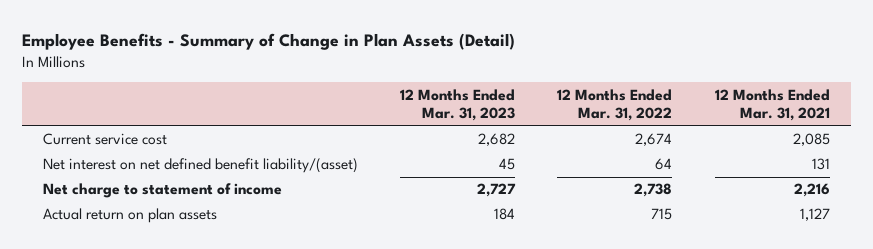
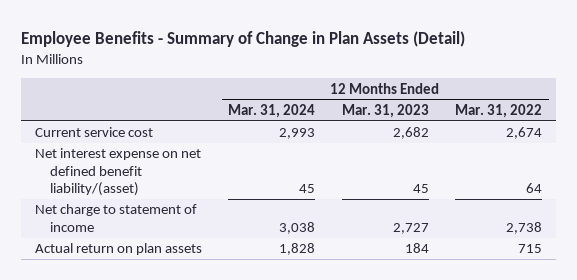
- | 12 Months Ended Mar. 31, 2023 | 12 Months Ended Mar. 31, 2022 | 12 Months Ended Mar. 31, 2021
+ | 12 Months Ended Mar. 31, 2024 | 12 Months Ended Mar. 31, 2023 | 12 Months Ended Mar. 31, 2022
- Net interest on net defined benefit liability/(asset) | 45 | 64 | 131
+ Net interest expense on net defined benefit liability/(asset) | 45 | 45 | 64

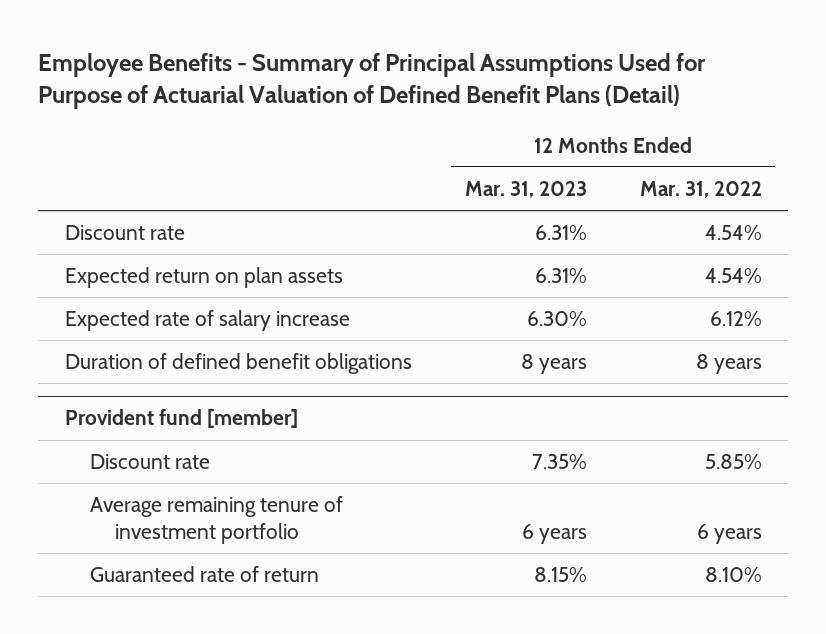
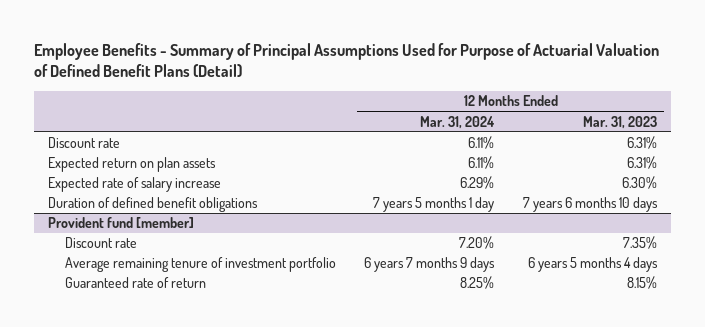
- | 12 Months Ended Mar. 31, 2023 | 12 Months Ended Mar. 31, 2022
+ | 12 Months Ended Mar. 31, 2024 | 12 Months Ended Mar. 31, 2023
- Duration of defined benefit obligations | 8 years | 8 years
+ Duration of defined benefit obligations | 7 years 5 months 1 day | 7 years 6 months 10 days
@ Provident fund [member]
- Average remaining tenure of investment portfolio | 6 years | 6 years
+ Average remaining tenure of investment portfolio | 6 years 7 months 9 days | 6 years 5 months 4 days

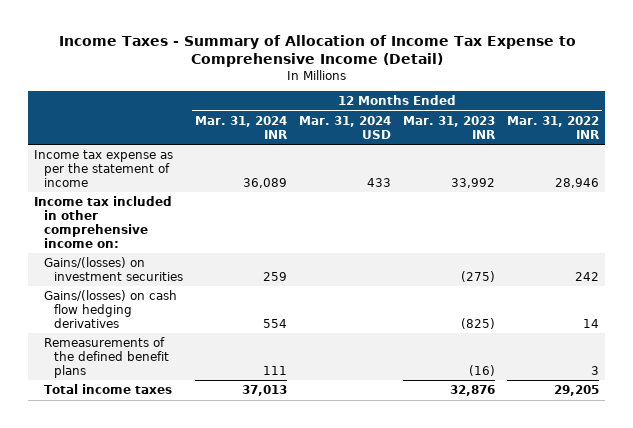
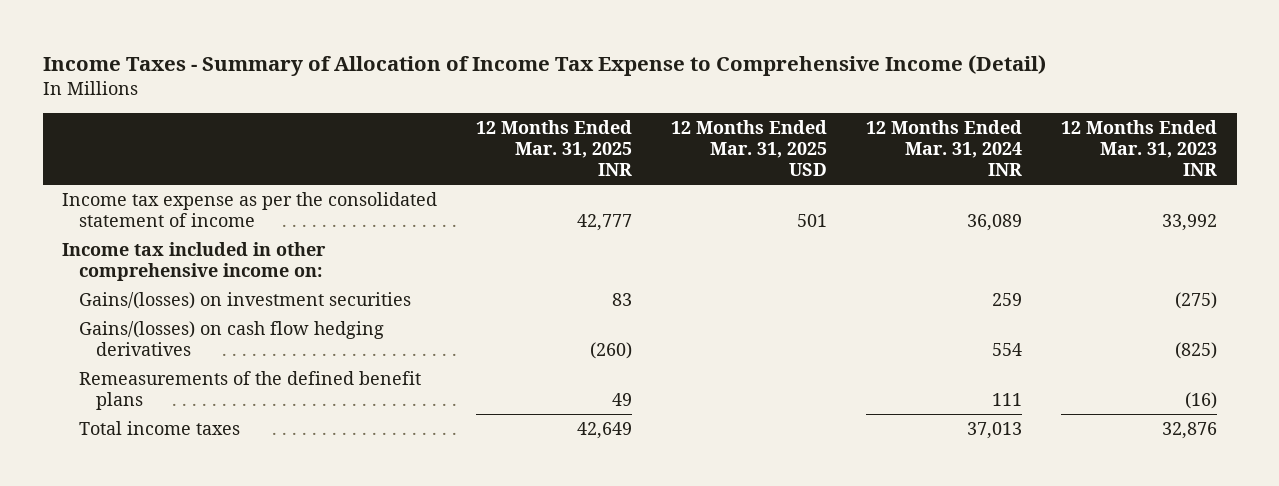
- | 12 Months Ended Mar. 31, 2024 INR | 12 Months Ended Mar. 31, 2024 USD | 12 Months Ended Mar. 31, 2023 INR | 12 Months Ended Mar. 31, 2022 INR
+ | 12 Months Ended Mar. 31, 2025 INR | 12 Months Ended Mar. 31, 2025 USD | 12 Months Ended Mar. 31, 2024 INR | 12 Months Ended Mar. 31, 2023 INR
- Income tax expense as per the statement of income | 36,089 | 433 | 33,992 | 28,946
+ Income tax expense as per the consolidated statement of income | 42,777 | 501 | 36,089 | 33,992

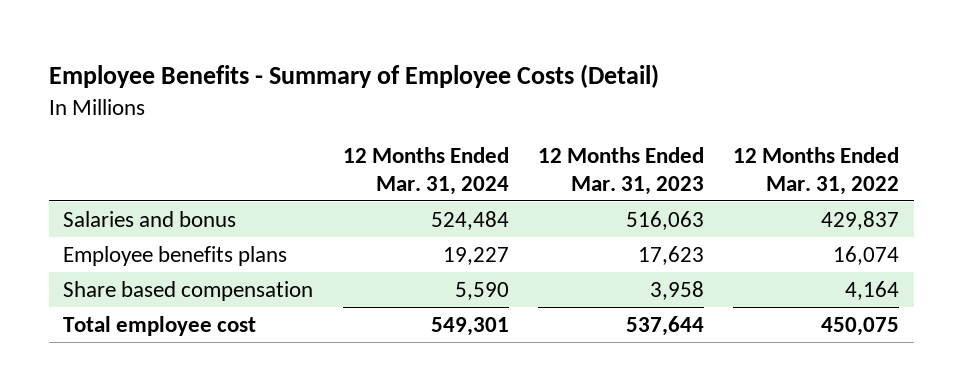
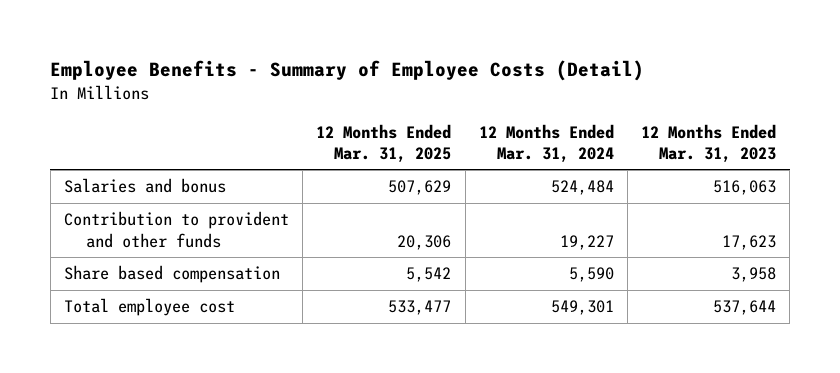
- | 12 Months Ended Mar. 31, 2024 | 12 Months Ended Mar. 31, 2023 | 12 Months Ended Mar. 31, 2022
+ | 12 Months Ended Mar. 31, 2025 | 12 Months Ended Mar. 31, 2024 | 12 Months Ended Mar. 31, 2023
- Employee benefits plans | 19,227 | 17,623 | 16,074
+ Contribution to provident and other funds | 20,306 | 19,227 | 17,623

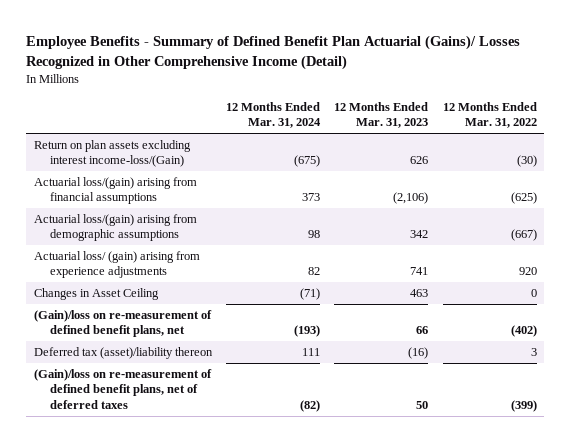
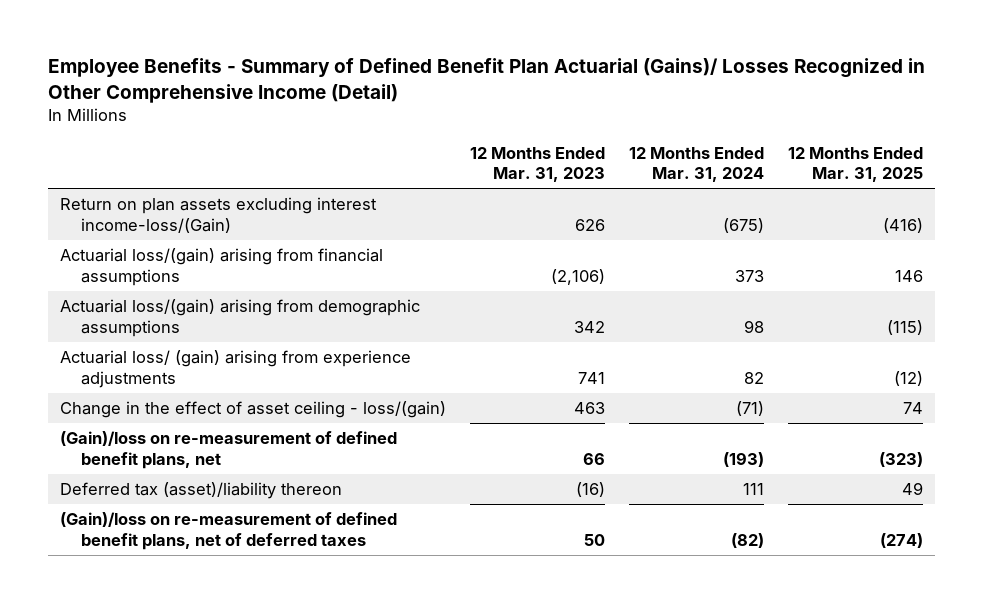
- | 12 Months Ended Mar. 31, 2024 | 12 Months Ended Mar. 31, 2023 | 12 Months Ended Mar. 31, 2022
+ | 12 Months Ended Mar. 31, 2023 | 12 Months Ended Mar. 31, 2024 | 12 Months Ended Mar. 31, 2025
- Changes in Asset Ceiling | (71) | 463 | 0
+ Change in the effect of asset ceiling - loss/(gain) | 463 | (71) | 74

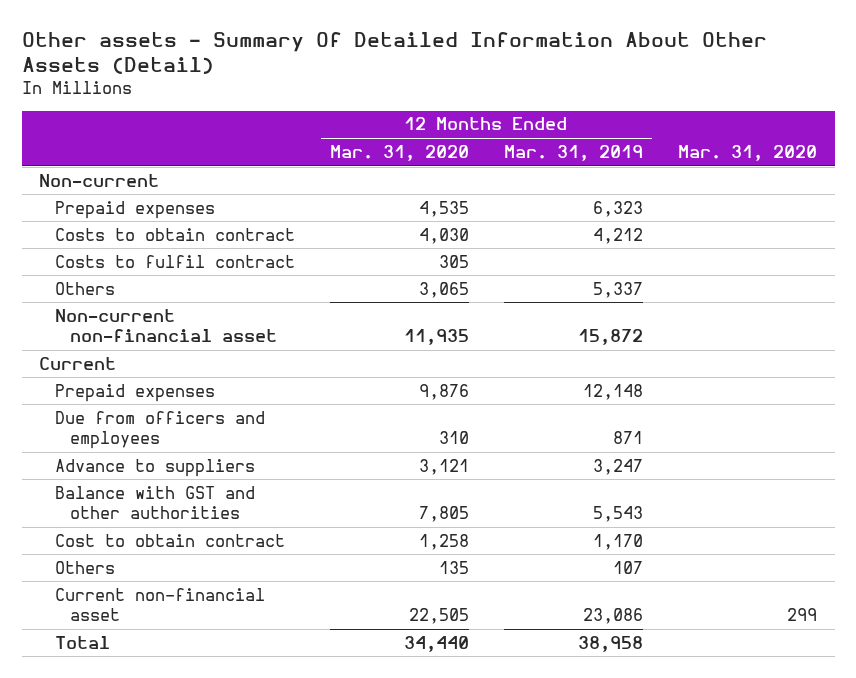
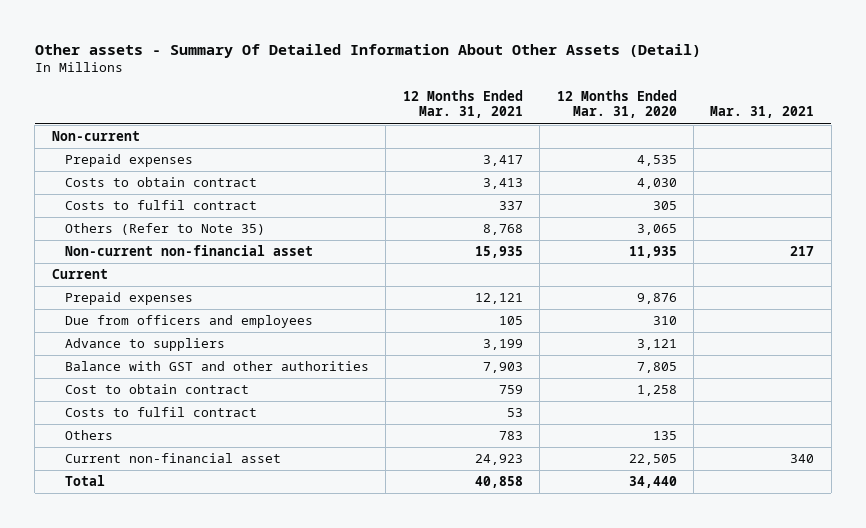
- | 12 Months Ended Mar. 31, 2020 | 12 Months Ended Mar. 31, 2019 | Mar. 31, 2020
+ | 12 Months Ended Mar. 31, 2021 | 12 Months Ended Mar. 31, 2020 | Mar. 31, 2021
- Others | 3,065 | 5,337 |
+ Others (Refer to Note 35) | 8,768 | 3,065 |
+ Costs to fulfil contract | 53 | |

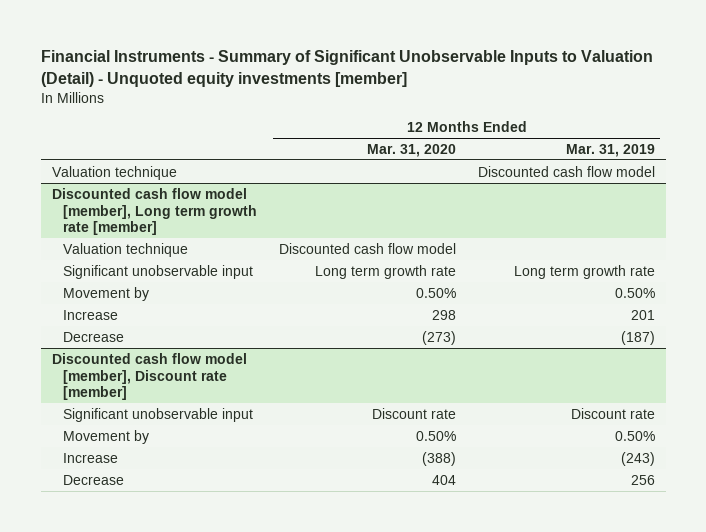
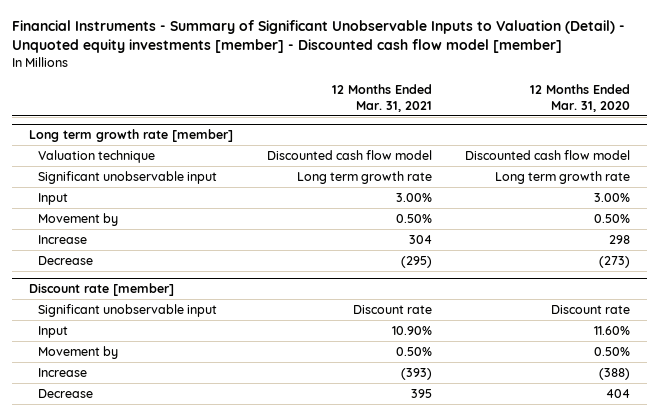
- Financial Instruments - Summary of Significant Unobservable Inputs to Valuation (Detail) - Unquoted equity investments [member]
+ Financial Instruments - Summary of Significant Unobservable Inputs to Valuation (Detail) - Unquoted equity investments [member] - Discounted cash flow model [member]
- | 12 Months Ended Mar. 31, 2020 | 12 Months Ended Mar. 31, 2019
+ | 12 Months Ended Mar. 31, 2021 | 12 Months Ended Mar. 31, 2020
- Valuation technique | | Discounted cash flow model
- Discounted cash flow model [member], Long term growth rate [member]
+ Long term growth rate [member]
+ Input | 3.00% | 3.00%
- Discounted cash flow model [member], Discount rate [member]
+ Discount rate [member]
+ Input | 10.90% | 11.60%

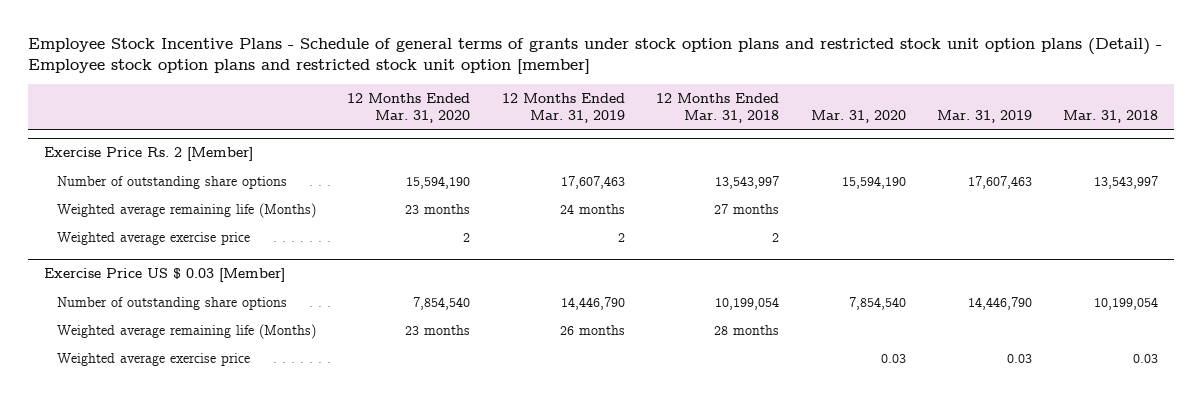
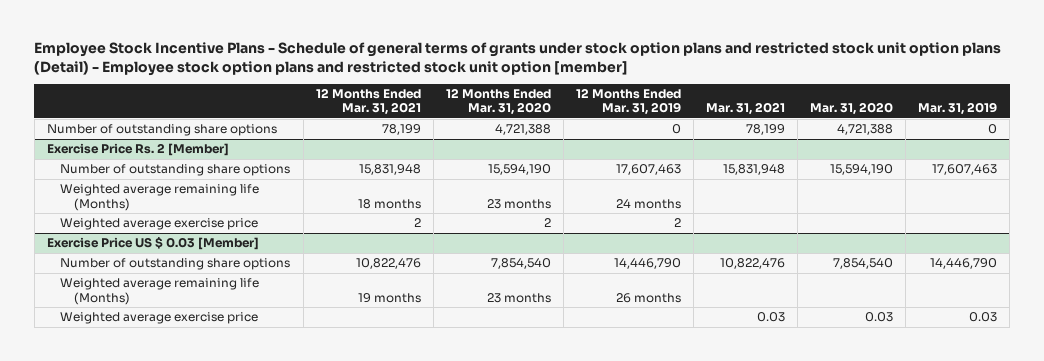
- | 12 Months Ended Mar. 31, 2020 | 12 Months Ended Mar. 31, 2019 | 12 Months Ended Mar. 31, 2018 | Mar. 31, 2020 | Mar. 31, 2019 | Mar. 31, 2018
+ | 12 Months Ended Mar. 31, 2021 | 12 Months Ended Mar. 31, 2020 | 12 Months Ended Mar. 31, 2019 | Mar. 31, 2021 | Mar. 31, 2020 | Mar. 31, 2019
+ Number of outstanding share options | 78,199 | 4,721,388 | 0 | 78,199 | 4,721,388 | 0

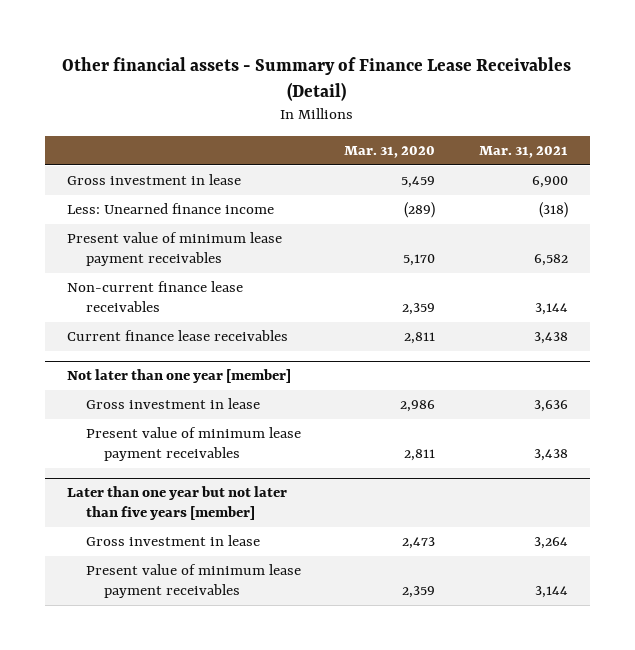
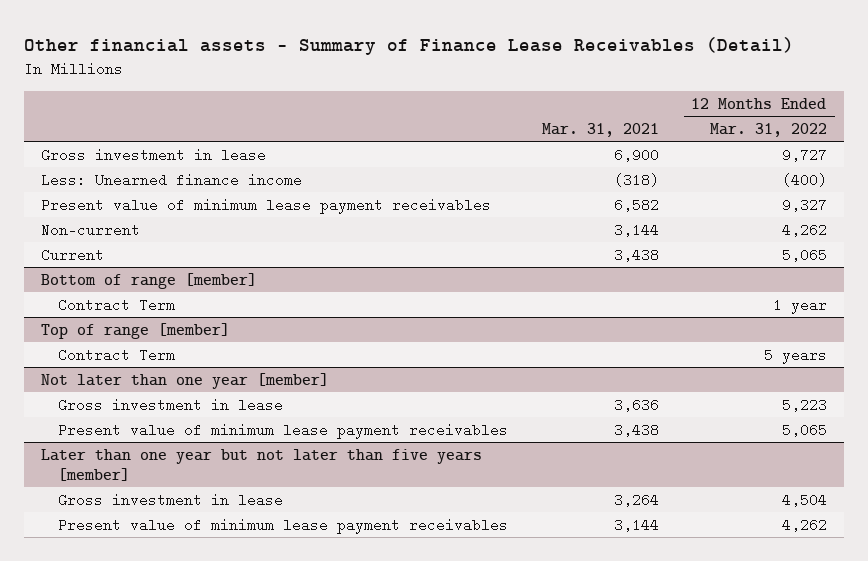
- | Mar. 31, 2020 | Mar. 31, 2021
+ | Mar. 31, 2021 | 12 Months Ended Mar. 31, 2022
- Non-current finance lease receivables | 2,359 | 3,144
- Current finance lease receivables | 2,811 | 3,438
+ Non-current | 3,144 | 4,262
+ Current | 3,438 | 5,065
+ Bottom of range [member]
+ Contract Term | | 1 year
+ Top of range [member]
+ Contract Term | | 5 years

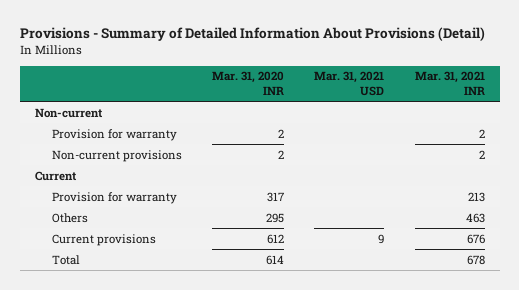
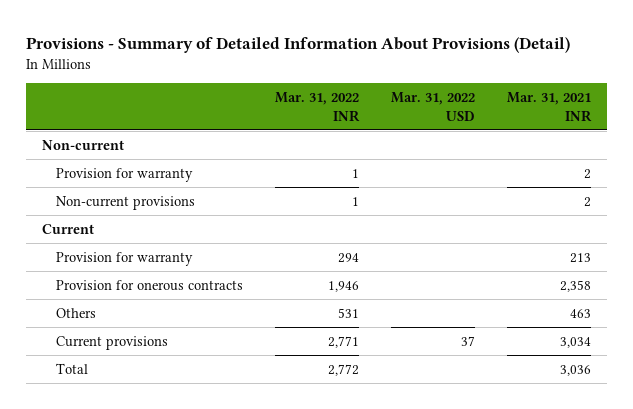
- | Mar. 31, 2020 INR | Mar. 31, 2021 USD | Mar. 31, 2021 INR
+ | Mar. 31, 2022 INR | Mar. 31, 2022 USD | Mar. 31, 2021 INR
+ Provision for onerous contracts | 1,946 | | 2,358
- Current provisions | 612 | 9 | 676
- Total | 614 | | 678
+ Current provisions | 2,771 | 37 | 3,034
+ Total | 2,772 | | 3,036

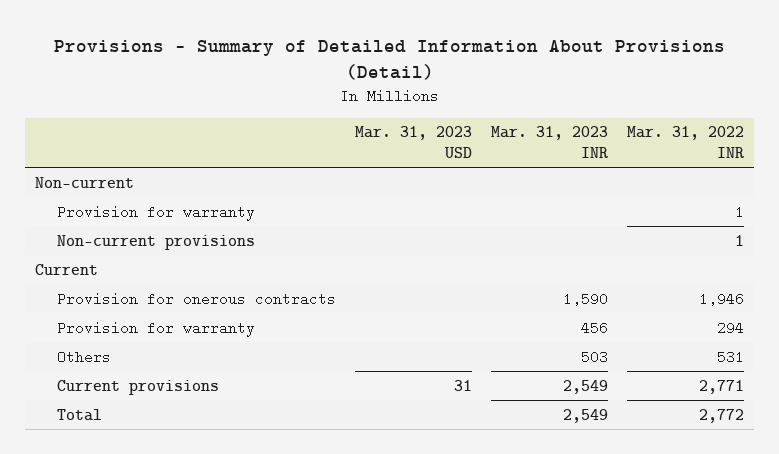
- | Mar. 31, 2022 INR | Mar. 31, 2022 USD | Mar. 31, 2021 INR
+ | Mar. 31, 2023 USD | Mar. 31, 2023 INR | Mar. 31, 2022 INR
moved down: Provision for warranty | | 456 | 294

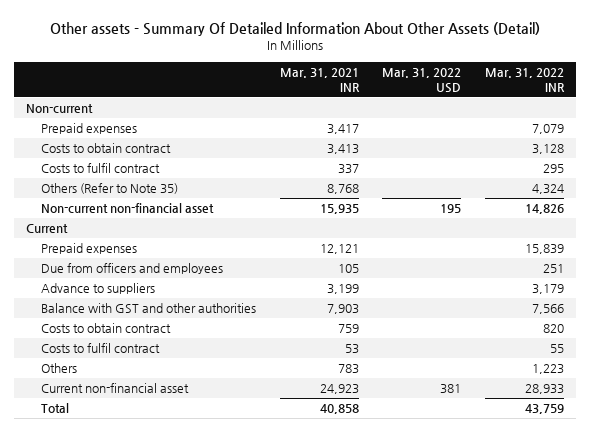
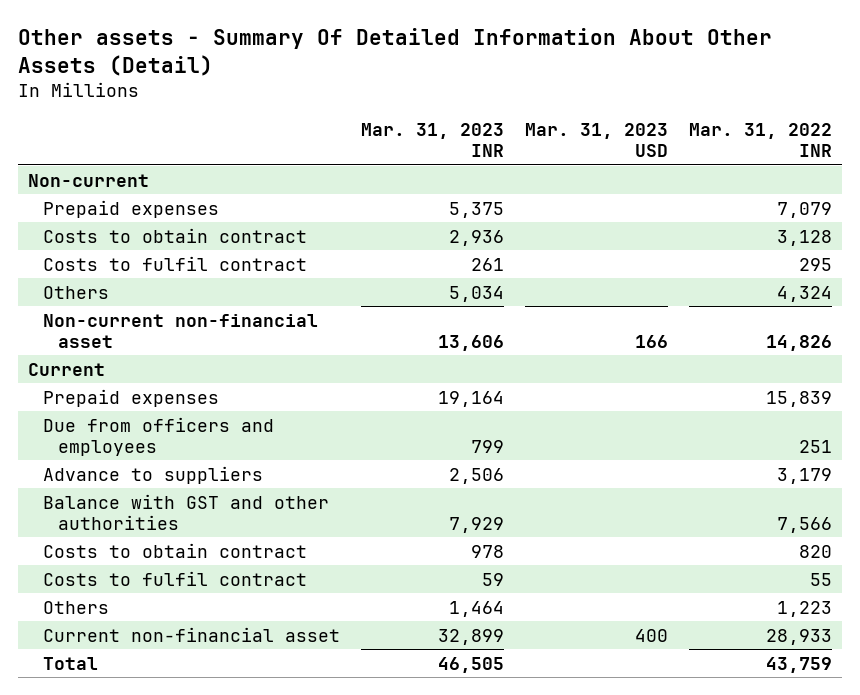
- | Mar. 31, 2021 INR | Mar. 31, 2022 USD | Mar. 31, 2022 INR
+ | Mar. 31, 2023 INR | Mar. 31, 2023 USD | Mar. 31, 2022 INR
- Others (Refer to Note 35) | 8,768 | | 4,324
+ Others | 5,034 | | 4,324

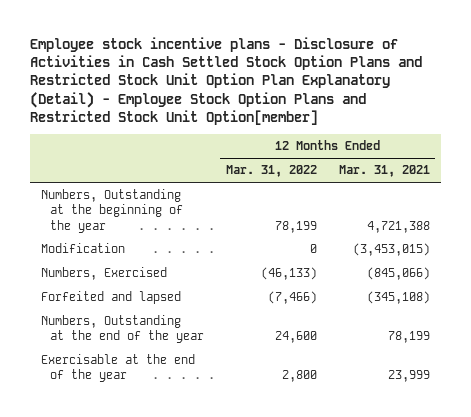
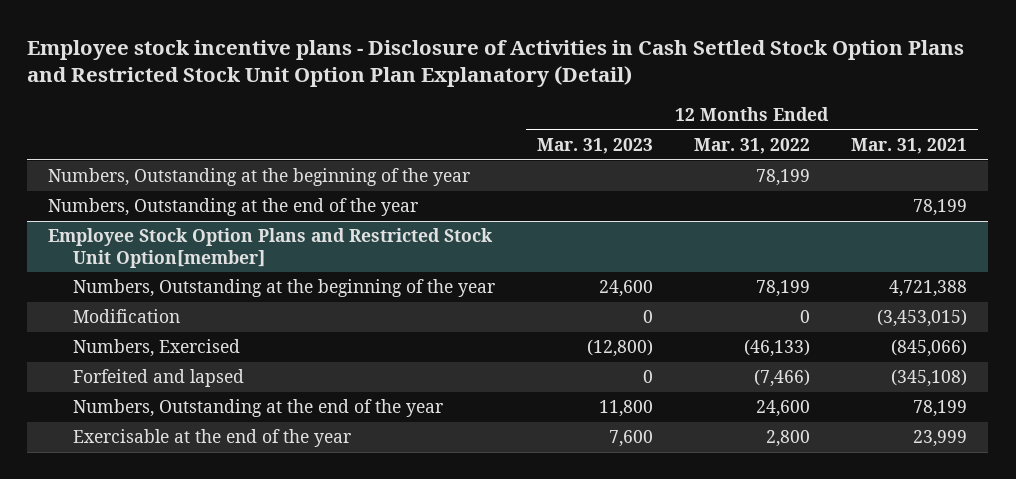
- Employee stock incentive plans - Disclosure of Activities in Cash Settled Stock Option Plans and Restricted Stock Unit Option Plan Explanatory (Detail) - Employee Stock Option Plans and Restricted Stock Unit Option[member]
+ Employee stock incentive plans - Disclosure of Activities in Cash Settled Stock Option Plans and Restricted Stock Unit Option Plan Explanatory (Detail)
- | 12 Months Ended Mar. 31, 2022 | 12 Months Ended Mar. 31, 2021
+ | 12 Months Ended Mar. 31, 2023 | 12 Months Ended Mar. 31, 2022 | 12 Months Ended Mar. 31, 2021
+ Numbers, Outstanding at the beginning of the year | | 78,199 |
+ Numbers, Outstanding at the end of the year | | | 78,199
+ Employee Stock Option Plans and Restricted Stock Unit Option[member]

